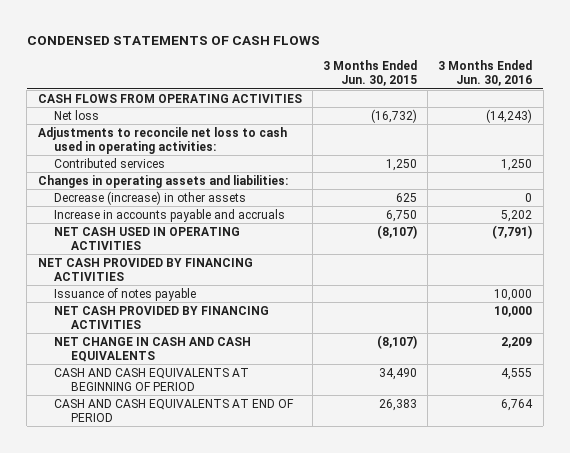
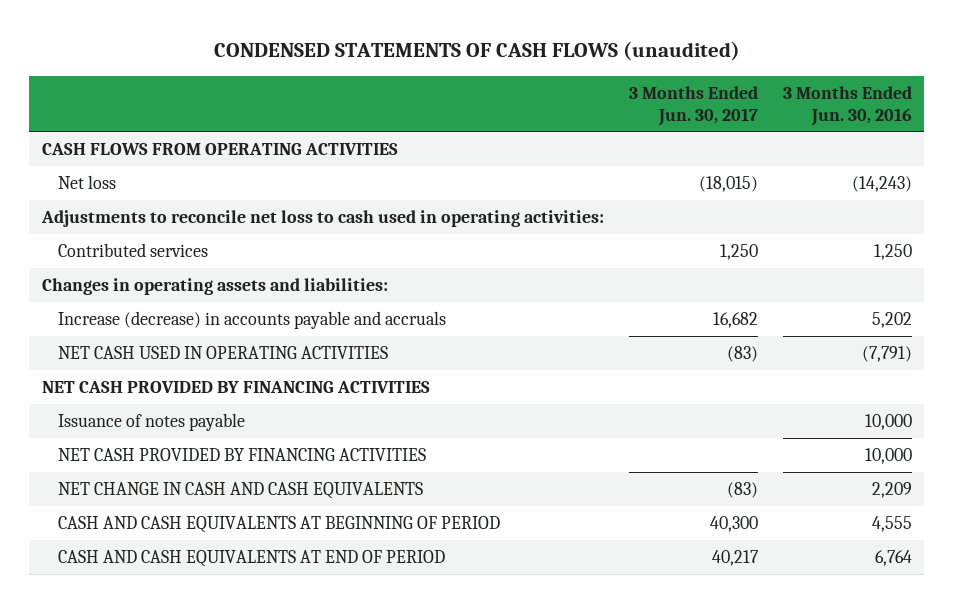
- CONDENSED STATEMENTS OF CASH FLOWS
+ CONDENSED STATEMENTS OF CASH FLOWS (unaudited)
- | 3 Months Ended Jun. 30, 2015 | 3 Months Ended Jun. 30, 2016
+ | 3 Months Ended Jun. 30, 2017 | 3 Months Ended Jun. 30, 2016
- Decrease (increase) in other assets | 625 | 0
- Increase in accounts payable and accruals | 6,750 | 5,202
+ Increase (decrease) in accounts payable and accruals | 16,682 | 5,202

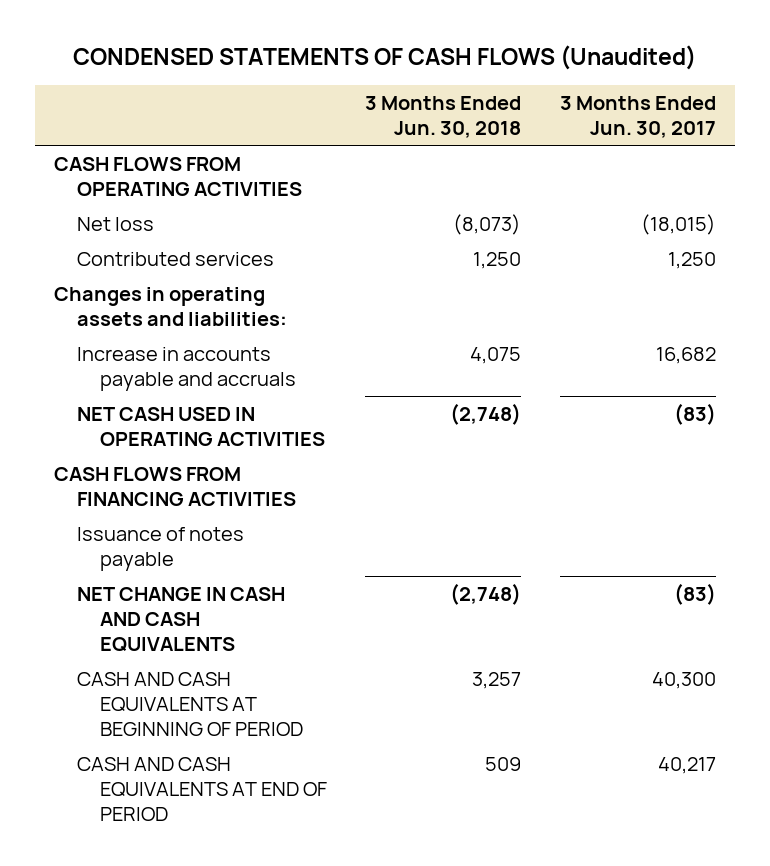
- CONDENSED STATEMENTS OF CASH FLOWS (unaudited)
+ CONDENSED STATEMENTS OF CASH FLOWS (Unaudited)
- | 3 Months Ended Jun. 30, 2017 | 3 Months Ended Jun. 30, 2016
+ | 3 Months Ended Jun. 30, 2018 | 3 Months Ended Jun. 30, 2017
- Adjustments to reconcile net loss to cash used in operating activities:
- Increase (decrease) in accounts payable and accruals | 16,682 | 5,202
+ Increase in accounts payable and accruals | 4,075 | 16,682
- NET CASH PROVIDED BY FINANCING ACTIVITIES
+ CASH FLOWS FROM FINANCING ACTIVITIES
- NET CASH PROVIDED BY FINANCING ACTIVITIES | | 10,000

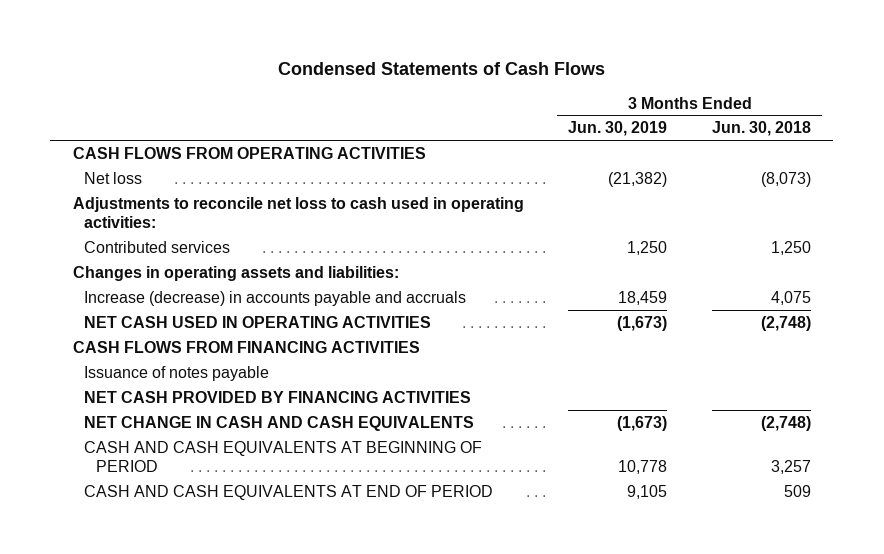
- CONDENSED STATEMENTS OF CASH FLOWS (Unaudited)
+ Condensed Statements of Cash Flows
- | 3 Months Ended Jun. 30, 2018 | 3 Months Ended Jun. 30, 2017
+ | 3 Months Ended Jun. 30, 2019 | 3 Months Ended Jun. 30, 2018
+ Adjustments to reconcile net loss to cash used in operating activities:
- Increase in accounts payable and accruals | 4,075 | 16,682
+ Increase (decrease) in accounts payable and accruals | 18,459 | 4,075
+ NET CASH PROVIDED BY FINANCING ACTIVITIES

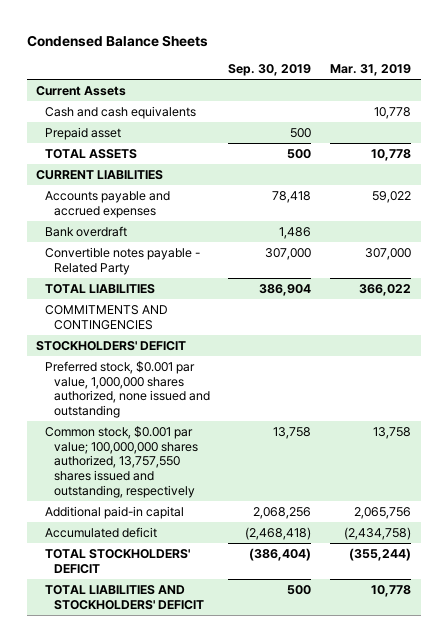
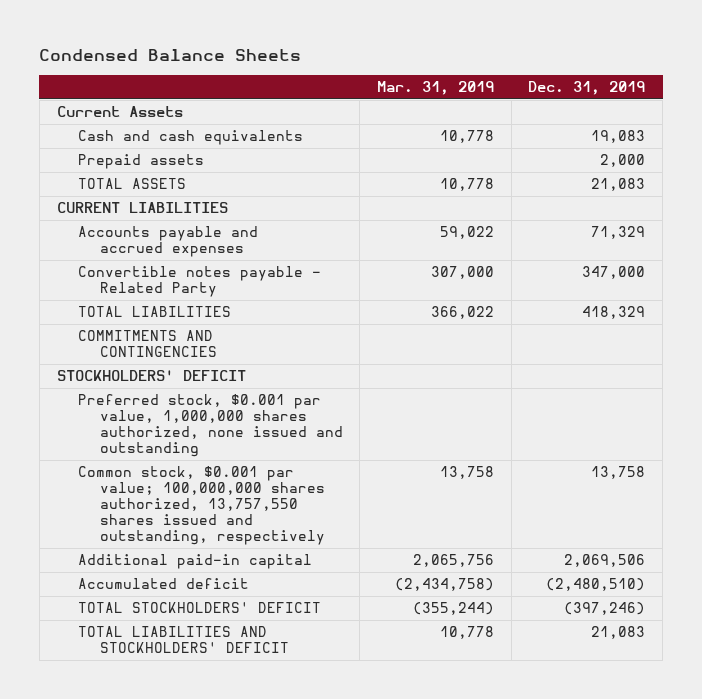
- | Sep. 30, 2019 | Mar. 31, 2019
+ | Mar. 31, 2019 | Dec. 31, 2019
- Prepaid asset | 500 |
+ Prepaid assets | | 2,000
- Bank overdraft | 1,486 |

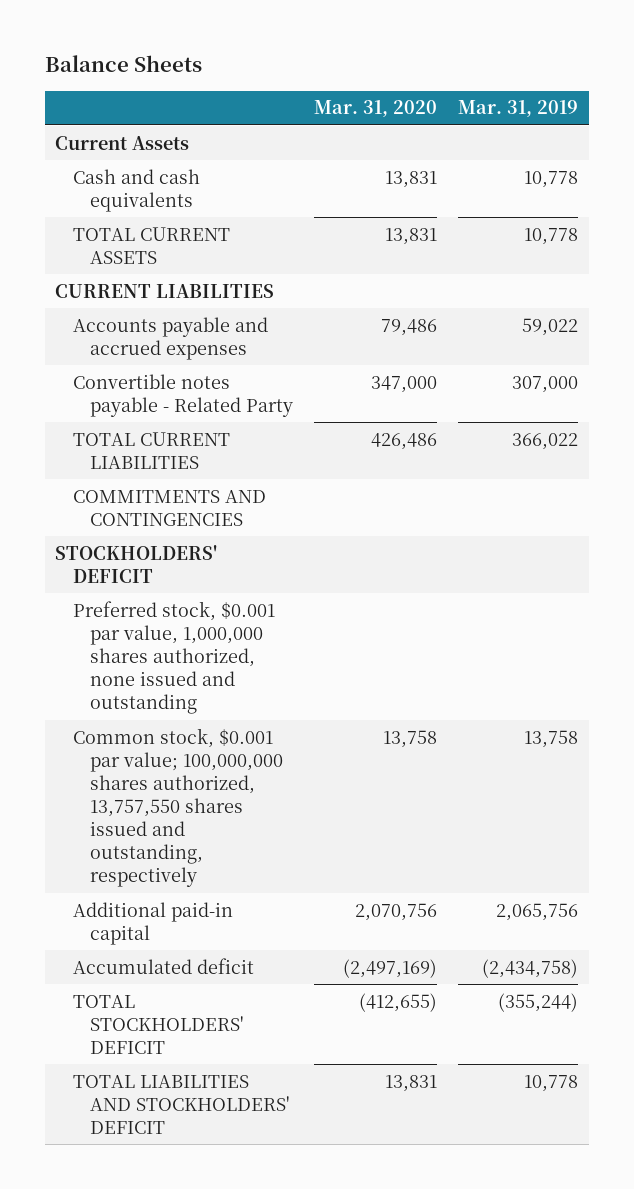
- Condensed Balance Sheets
+ Balance Sheets
- | Mar. 31, 2019 | Dec. 31, 2019
+ | Mar. 31, 2020 | Mar. 31, 2019
- Prepaid assets | | 2,000
- TOTAL ASSETS | 10,778 | 21,083
+ TOTAL CURRENT ASSETS | 13,831 | 10,778
- TOTAL LIABILITIES | 366,022 | 418,329
+ TOTAL CURRENT LIABILITIES | 426,486 | 366,022

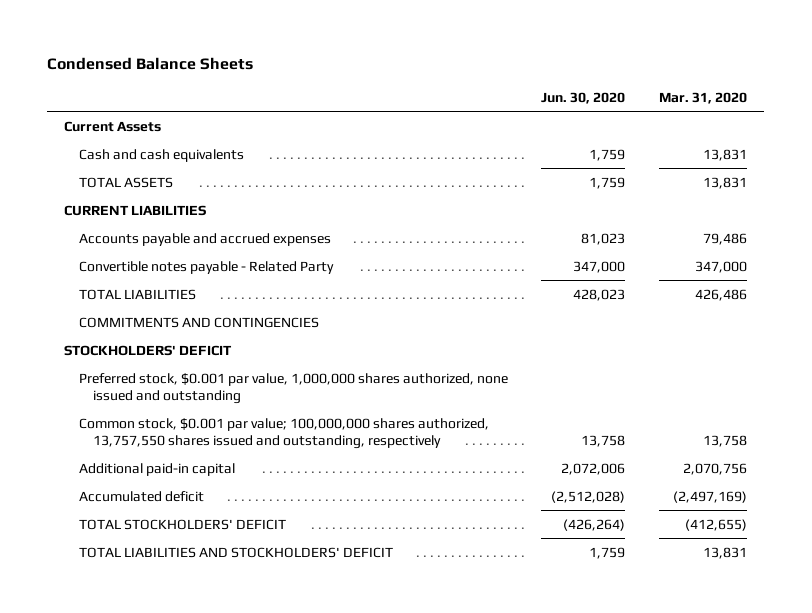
- Balance Sheets
+ Condensed Balance Sheets
- | Mar. 31, 2020 | Mar. 31, 2019
+ | Jun. 30, 2020 | Mar. 31, 2020
- TOTAL CURRENT ASSETS | 13,831 | 10,778
+ TOTAL ASSETS | 1,759 | 13,831
- TOTAL CURRENT LIABILITIES | 426,486 | 366,022
+ TOTAL LIABILITIES | 428,023 | 426,486

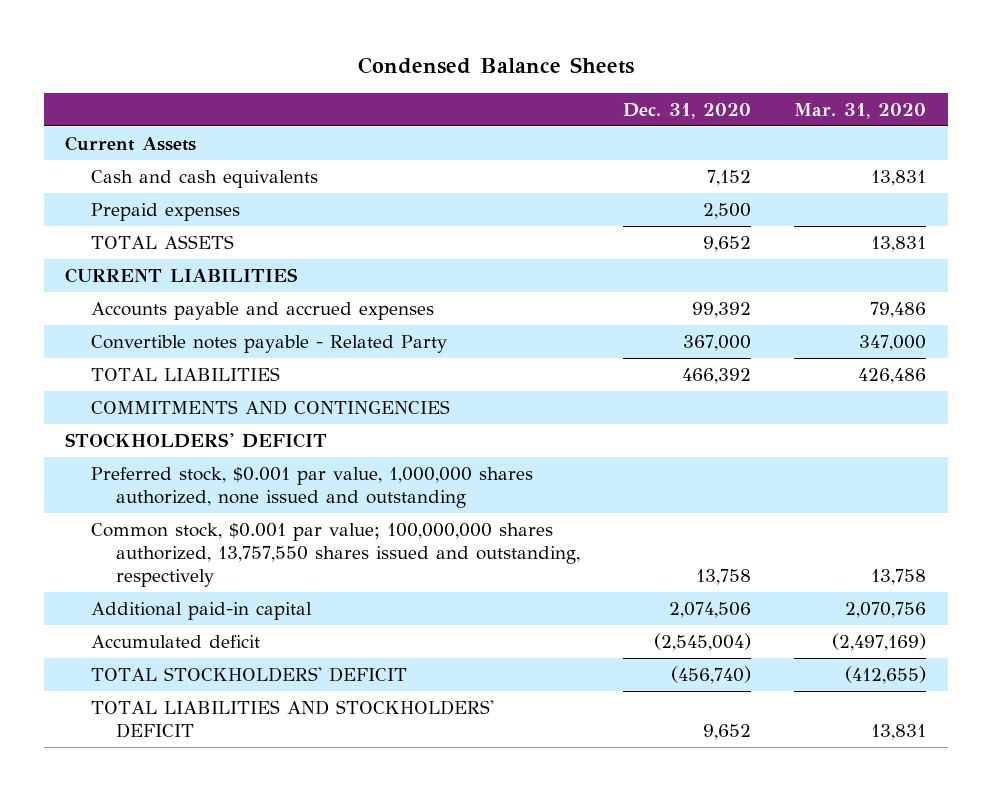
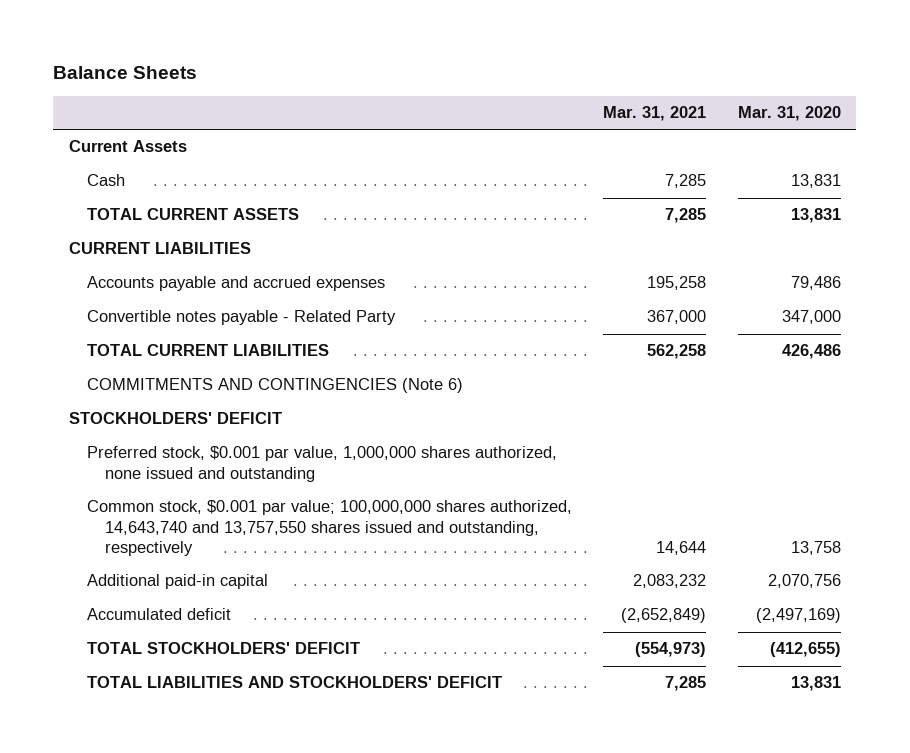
- Condensed Balance Sheets
+ Balance Sheets
- | Dec. 31, 2020 | Mar. 31, 2020
+ | Mar. 31, 2021 | Mar. 31, 2020
- Cash and cash equivalents | 7,152 | 13,831
- Prepaid expenses | 2,500 |
- TOTAL ASSETS | 9,652 | 13,831
+ Cash | 7,285 | 13,831
+ TOTAL CURRENT ASSETS | 7,285 | 13,831
- TOTAL LIABILITIES | 466,392 | 426,486
- COMMITMENTS AND CONTINGENCIES
+ TOTAL CURRENT LIABILITIES | 562,258 | 426,486
+ COMMITMENTS AND CONTINGENCIES (Note 6)
- Common stock, $0.001 par value; 100,000,000 shares authorized, 13,757,550 shares issued and outstanding, respectively | 13,758 | 13,758
+ Common stock, $0.001 par value; 100,000,000 shares authorized, 14,643,740 and 13,757,550 shares issued and outstanding, respectively | 14,644 | 13,758

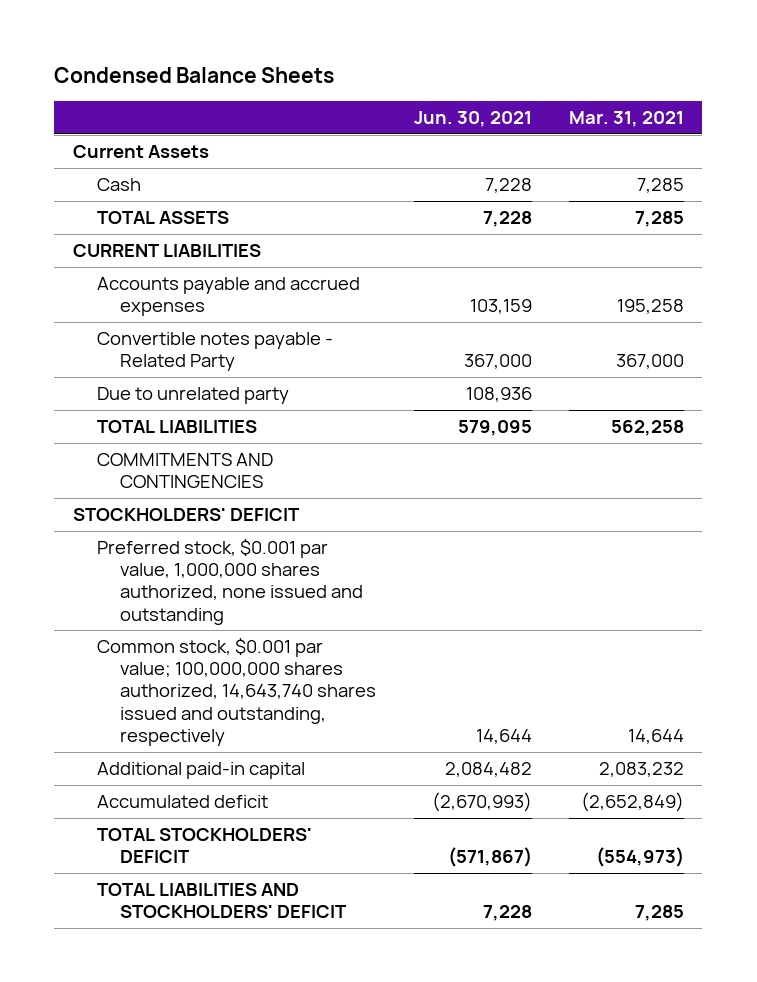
- Balance Sheets
+ Condensed Balance Sheets
- | Mar. 31, 2021 | Mar. 31, 2020
+ | Jun. 30, 2021 | Mar. 31, 2021
- TOTAL CURRENT ASSETS | 7,285 | 13,831
+ TOTAL ASSETS | 7,228 | 7,285
- TOTAL CURRENT LIABILITIES | 562,258 | 426,486
- COMMITMENTS AND CONTINGENCIES (Note 6)
+ Due to unrelated party | 108,936 |
+ TOTAL LIABILITIES | 579,095 | 562,258
+ COMMITMENTS AND CONTINGENCIES
- Common stock, $0.001 par value; 100,000,000 shares authorized, 14,643,740 and 13,757,550 shares issued and outstanding, respectively | 14,644 | 13,758
+ Common stock, $0.001 par value; 100,000,000 shares authorized, 14,643,740 shares issued and outstanding, respectively | 14,644 | 14,644

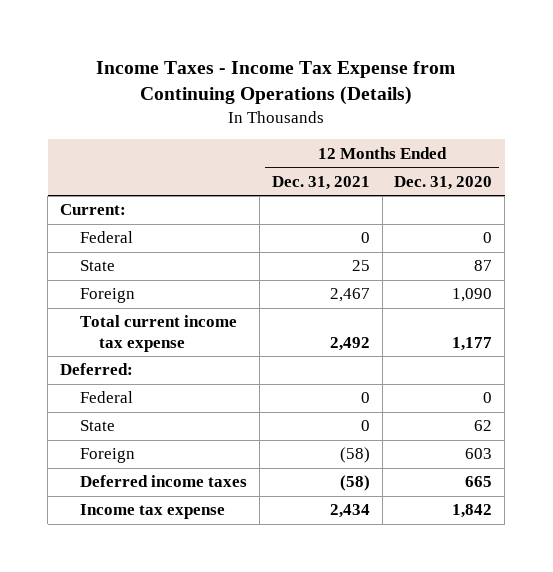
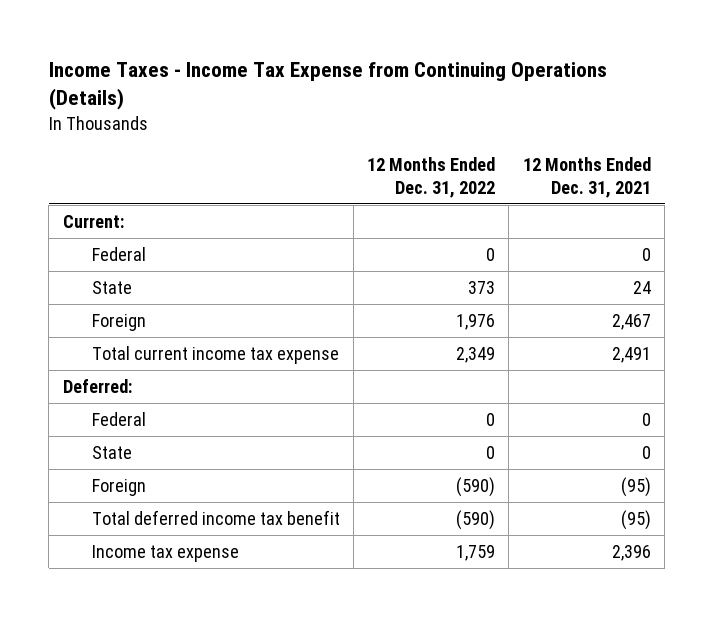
- | 12 Months Ended Dec. 31, 2021 | 12 Months Ended Dec. 31, 2020
+ | 12 Months Ended Dec. 31, 2022 | 12 Months Ended Dec. 31, 2021
- State | 25 | 87
+ State | 373 | 24
- Total current income tax expense | 2,492 | 1,177
+ Total current income tax expense | 2,349 | 2,491
- Foreign | (58) | 603
- Deferred income taxes | (58) | 665
- Income tax expense | 2,434 | 1,842
+ Foreign | (590) | (95)
+ Total deferred income tax benefit | (590) | (95)
+ Income tax expense | 1,759 | 2,396

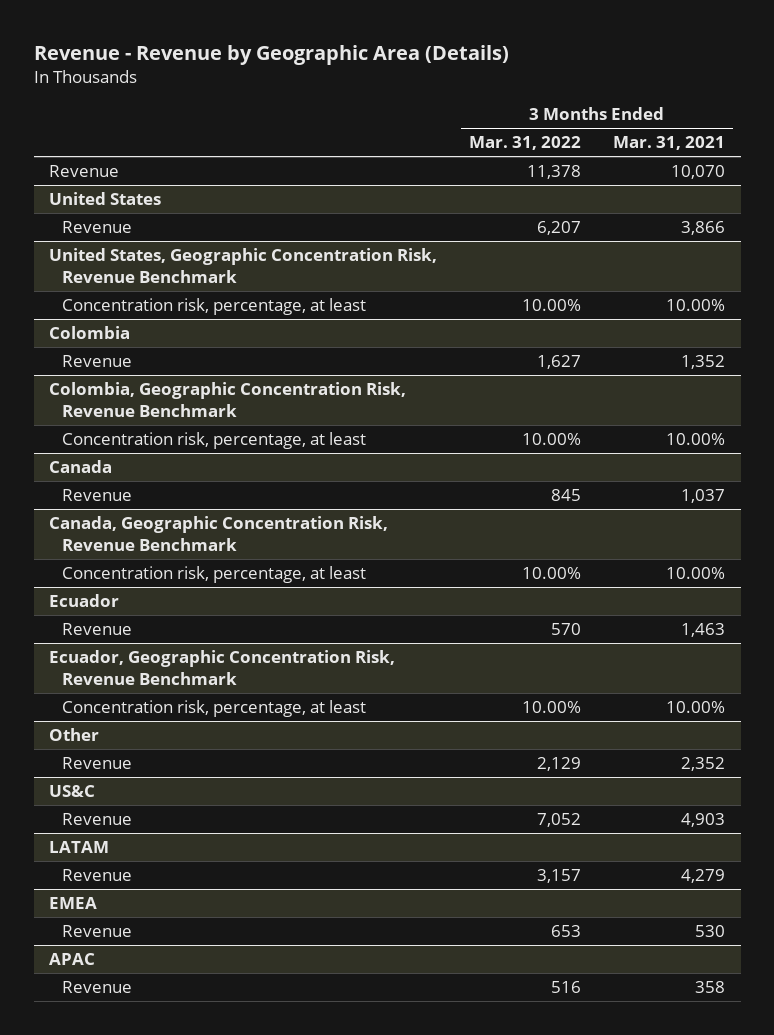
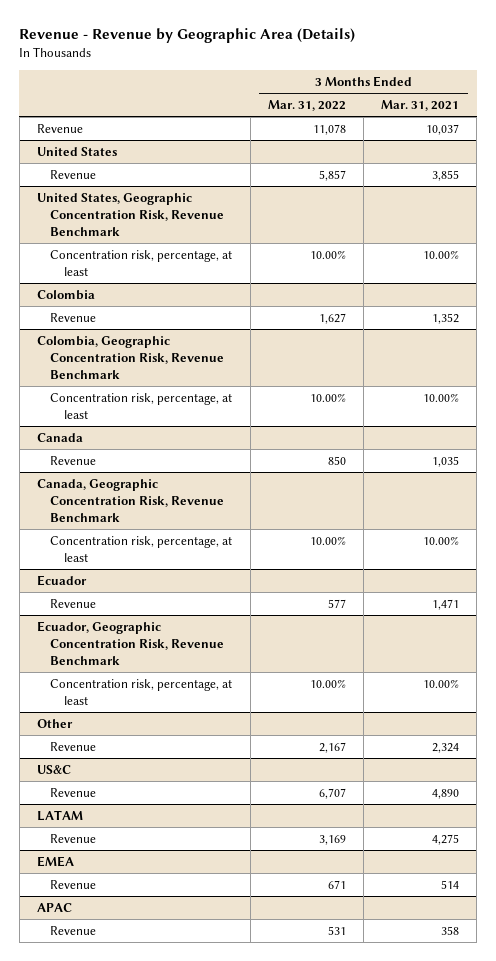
- Revenue | 11,378 | 10,070
+ Revenue | 11,078 | 10,037
@ United States
- Revenue | 6,207 | 3,866
+ Revenue | 5,857 | 3,855
@ Canada
- Revenue | 845 | 1,037
+ Revenue | 850 | 1,035
@ Ecuador
- Revenue | 570 | 1,463
+ Revenue | 577 | 1,471
@ Other
- Revenue | 2,129 | 2,352
+ Revenue | 2,167 | 2,324
@ US&C
- Revenue | 7,052 | 4,903
+ Revenue | 6,707 | 4,890
@ LATAM
- Revenue | 3,157 | 4,279
+ Revenue | 3,169 | 4,275
@ EMEA
- Revenue | 653 | 530
+ Revenue | 671 | 514
@ APAC
- Revenue | 516 | 358
+ Revenue | 531 | 358

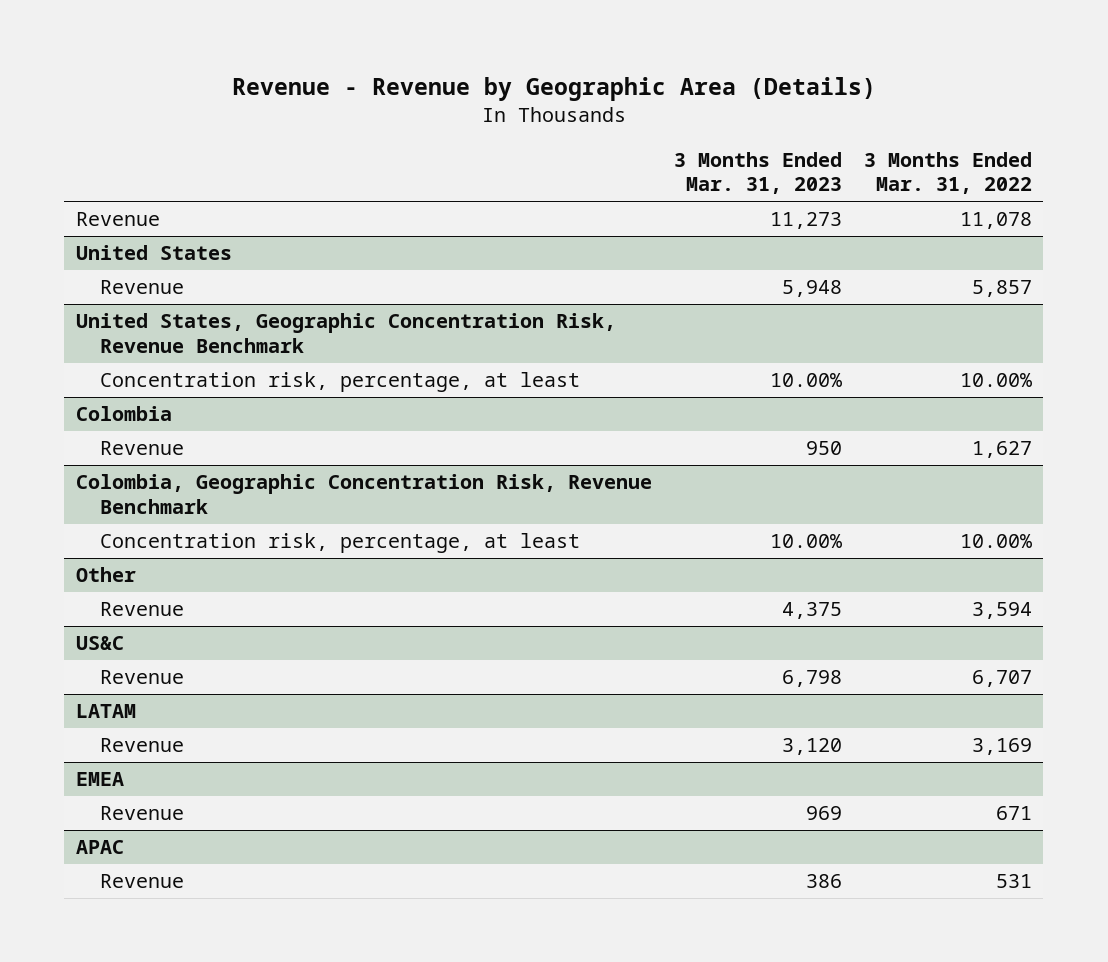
- | 3 Months Ended Mar. 31, 2022 | 3 Months Ended Mar. 31, 2021
+ | 3 Months Ended Mar. 31, 2023 | 3 Months Ended Mar. 31, 2022
- Canada
- Revenue | 850 | 1,035
- Canada, Geographic Concentration Risk, Revenue Benchmark
- Concentration risk, percentage, at least | 10.00% | 10.00%
- Ecuador
- Revenue | 577 | 1,471
- Ecuador, Geographic Concentration Risk, Revenue Benchmark
- Concentration risk, percentage, at least | 10.00% | 10.00%
@ Other
- Revenue | 2,167 | 2,324
+ Revenue | 4,375 | 3,594

